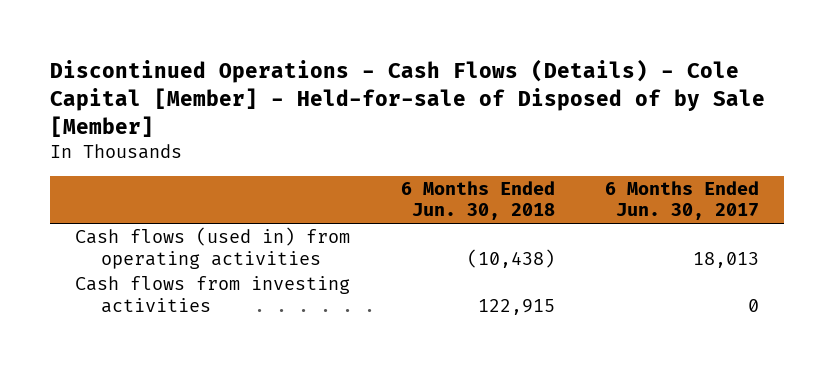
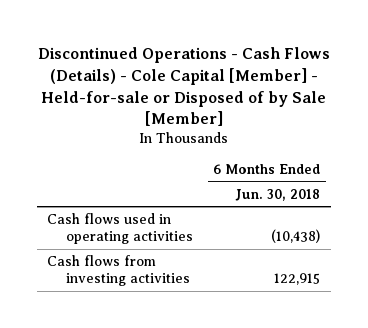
- Discontinued Operations - Cash Flows (Details) - Cole Capital [Member] - Held-for-sale of Disposed of by Sale [Member]
+ Discontinued Operations - Cash Flows (Details) - Cole Capital [Member] - Held-for-sale or Disposed of by Sale [Member]
- | 6 Months Ended Jun. 30, 2018 | 6 Months Ended Jun. 30, 2017
+ | 6 Months Ended Jun. 30, 2018
- Cash flows (used in) from operating activities | (10,438) | 18,013
+ Cash flows used in operating activities | (10,438)

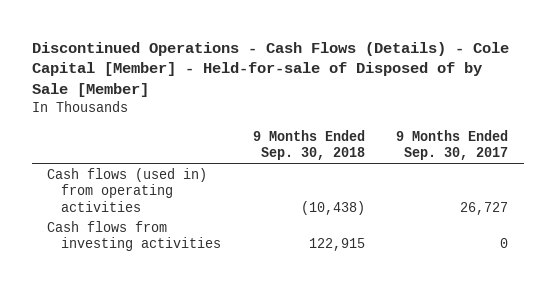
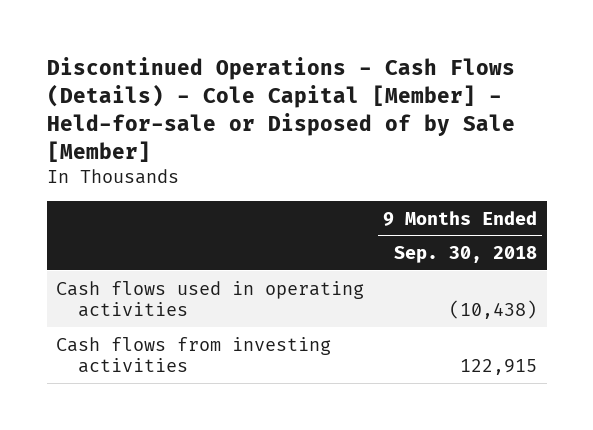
- Discontinued Operations - Cash Flows (Details) - Cole Capital [Member] - Held-for-sale of Disposed of by Sale [Member]
+ Discontinued Operations - Cash Flows (Details) - Cole Capital [Member] - Held-for-sale or Disposed of by Sale [Member]
- | 9 Months Ended Sep. 30, 2018 | 9 Months Ended Sep. 30, 2017
+ | 9 Months Ended Sep. 30, 2018
- Cash flows (used in) from operating activities | (10,438) | 26,727
+ Cash flows used in operating activities | (10,438)

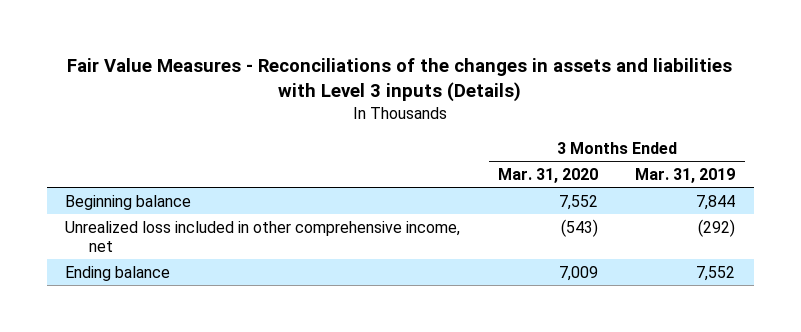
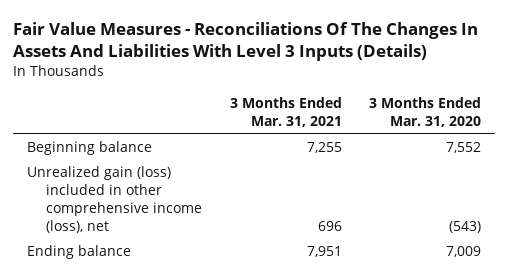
- Fair Value Measures - Reconciliations of the changes in assets and liabilities with Level 3 inputs (Details)
+ Fair Value Measures - Reconciliations Of The Changes In Assets And Liabilities With Level 3 Inputs (Details)
- | 3 Months Ended Mar. 31, 2020 | 3 Months Ended Mar. 31, 2019
+ | 3 Months Ended Mar. 31, 2021 | 3 Months Ended Mar. 31, 2020
- Unrealized loss included in other comprehensive income, net | (543) | (292)
+ Unrealized gain (loss) included in other comprehensive income (loss), net | 696 | (543)

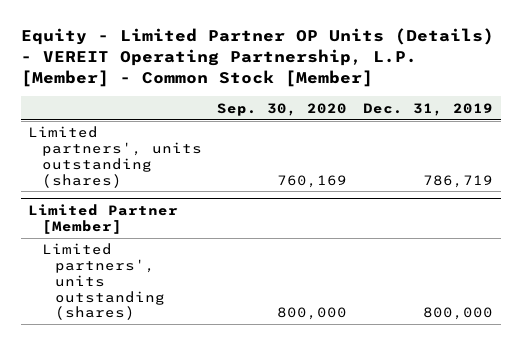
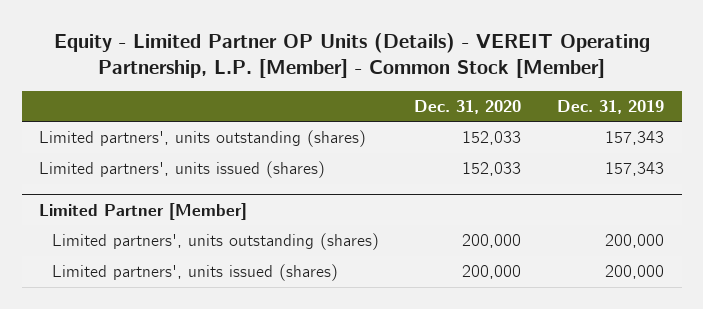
- | Sep. 30, 2020 | Dec. 31, 2019
+ | Dec. 31, 2020 | Dec. 31, 2019
- Limited partners', units outstanding (shares) | 760,169 | 786,719
+ Limited partners', units outstanding (shares) | 152,033 | 157,343
+ Limited partners', units issued (shares) | 152,033 | 157,343
@ Limited Partner [Member]
- Limited partners', units outstanding (shares) | 800,000 | 800,000
+ Limited partners', units outstanding (shares) | 200,000 | 200,000
+ Limited partners', units issued (shares) | 200,000 | 200,000

